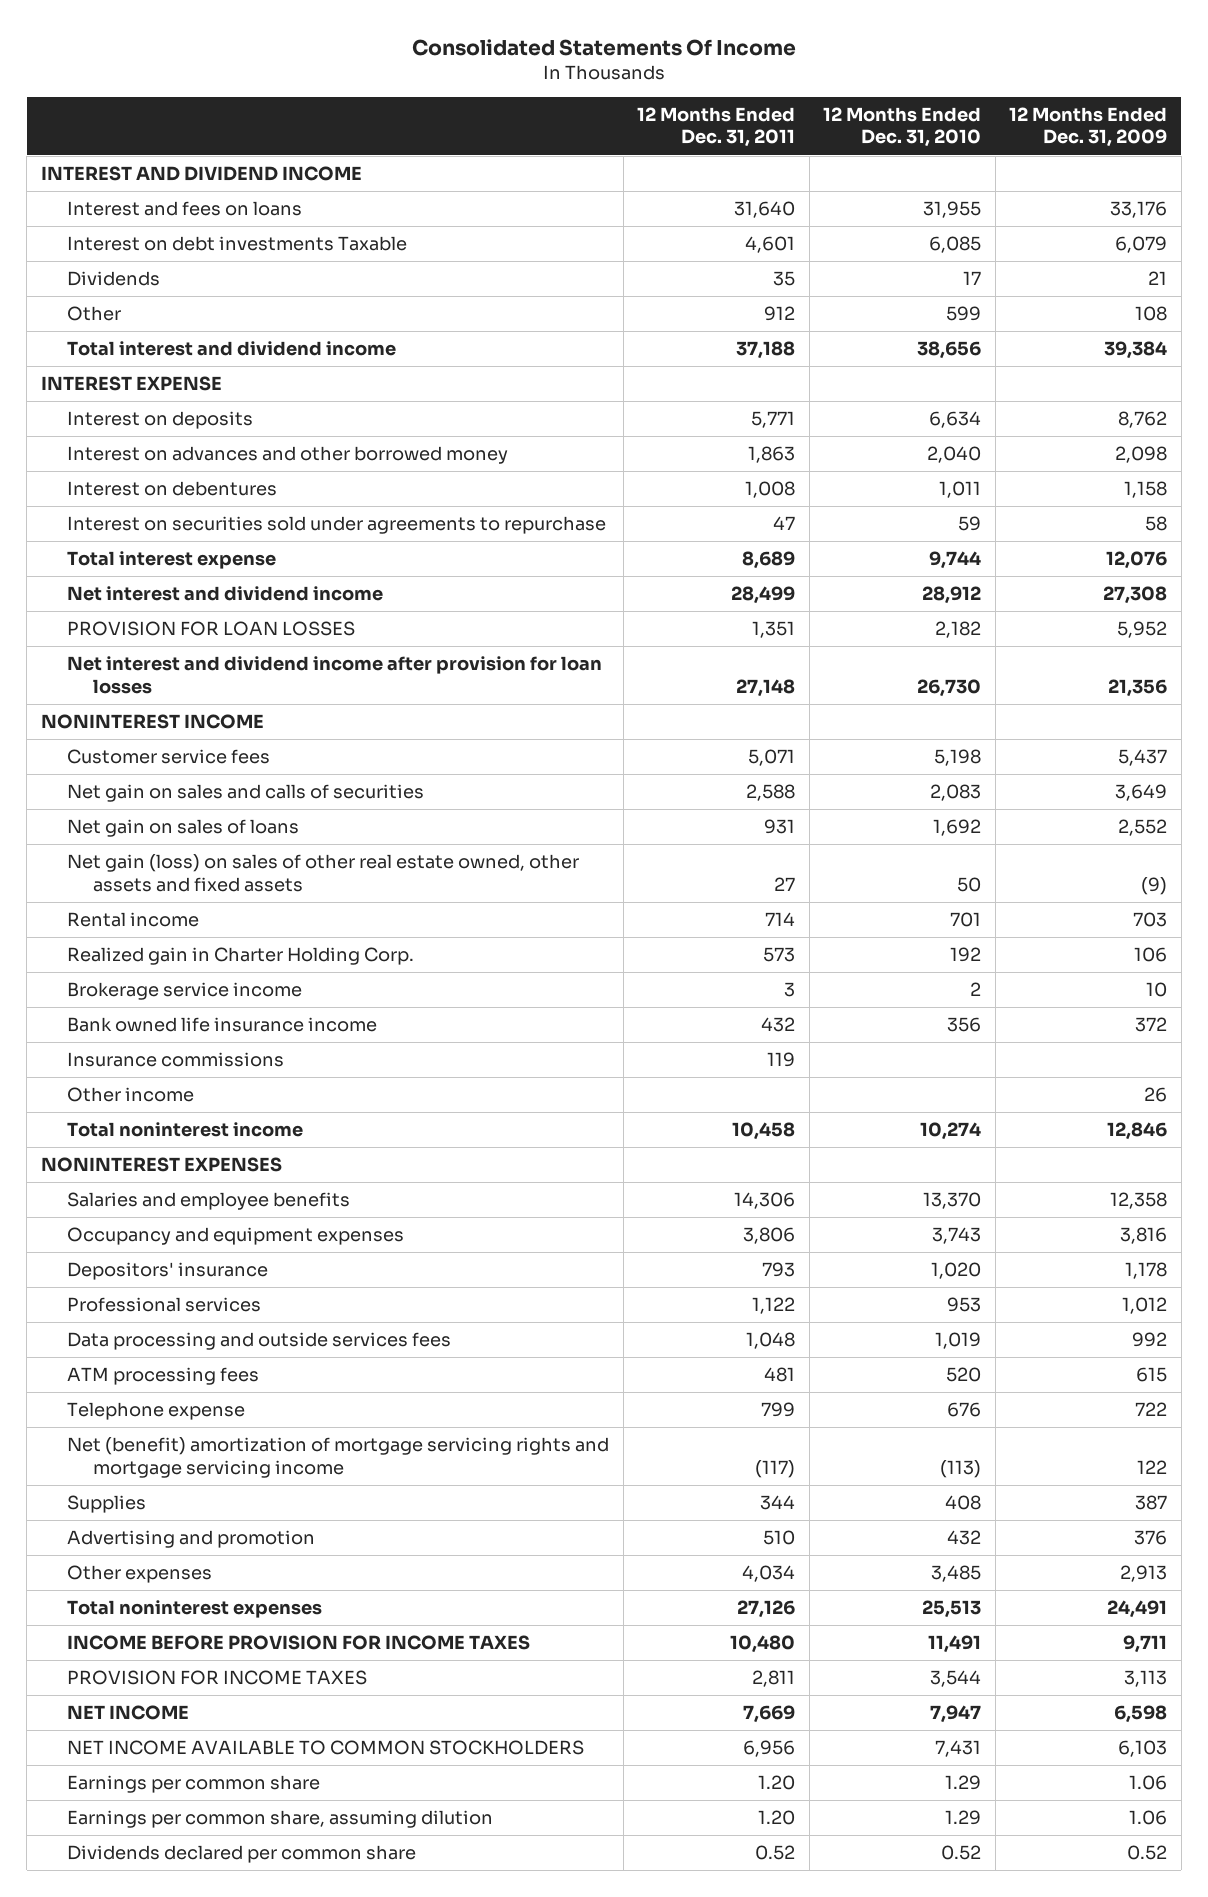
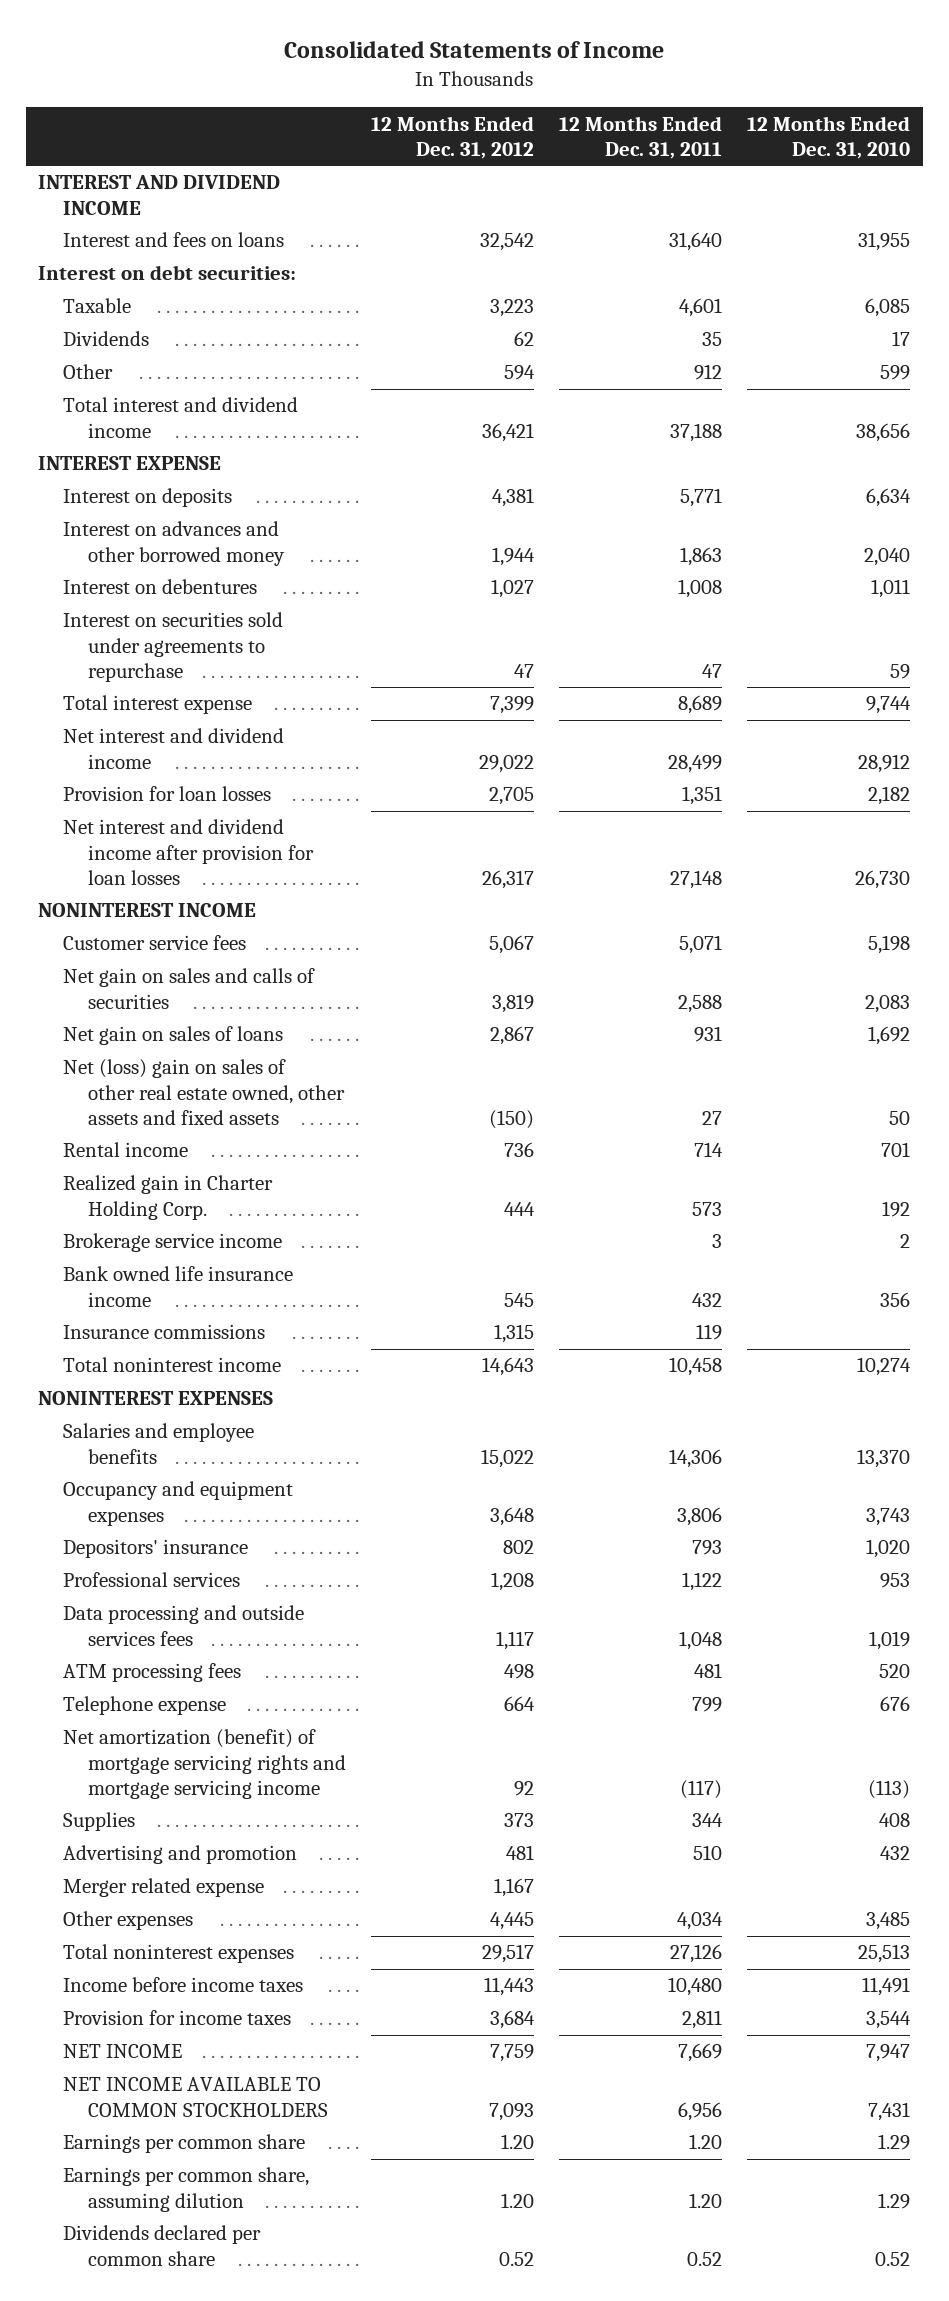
- Consolidated Statements Of Income
+ Consolidated Statements of Income
- | 12 Months Ended Dec. 31, 2011 | 12 Months Ended Dec. 31, 2010 | 12 Months Ended Dec. 31, 2009
+ | 12 Months Ended Dec. 31, 2012 | 12 Months Ended Dec. 31, 2011 | 12 Months Ended Dec. 31, 2010
- Interest on debt investments Taxable | 4,601 | 6,085 | 6,079
+ Interest on debt securities:
+ Taxable | 3,223 | 4,601 | 6,085
- PROVISION FOR LOAN LOSSES | 1,351 | 2,182 | 5,952
+ Provision for loan losses | 2,705 | 1,351 | 2,182
- Net gain (loss) on sales of other real estate owned, other assets and fixed assets | 27 | 50 | (9)
+ Net (loss) gain on sales of other real estate owned, other assets and fixed assets | (150) | 27 | 50
- Other income | | | 26
- Net (benefit) amortization of mortgage servicing rights and mortgage servicing income | (117) | (113) | 122
+ Net amortization (benefit) of mortgage servicing rights and mortgage servicing income | 92 | (117) | (113)
+ Merger related expense | 1,167 | |
- INCOME BEFORE PROVISION FOR INCOME TAXES | 10,480 | 11,491 | 9,711
- PROVISION FOR INCOME TAXES | 2,811 | 3,544 | 3,113
+ Income before income taxes | 11,443 | 10,480 | 11,491
+ Provision for income taxes | 3,684 | 2,811 | 3,544

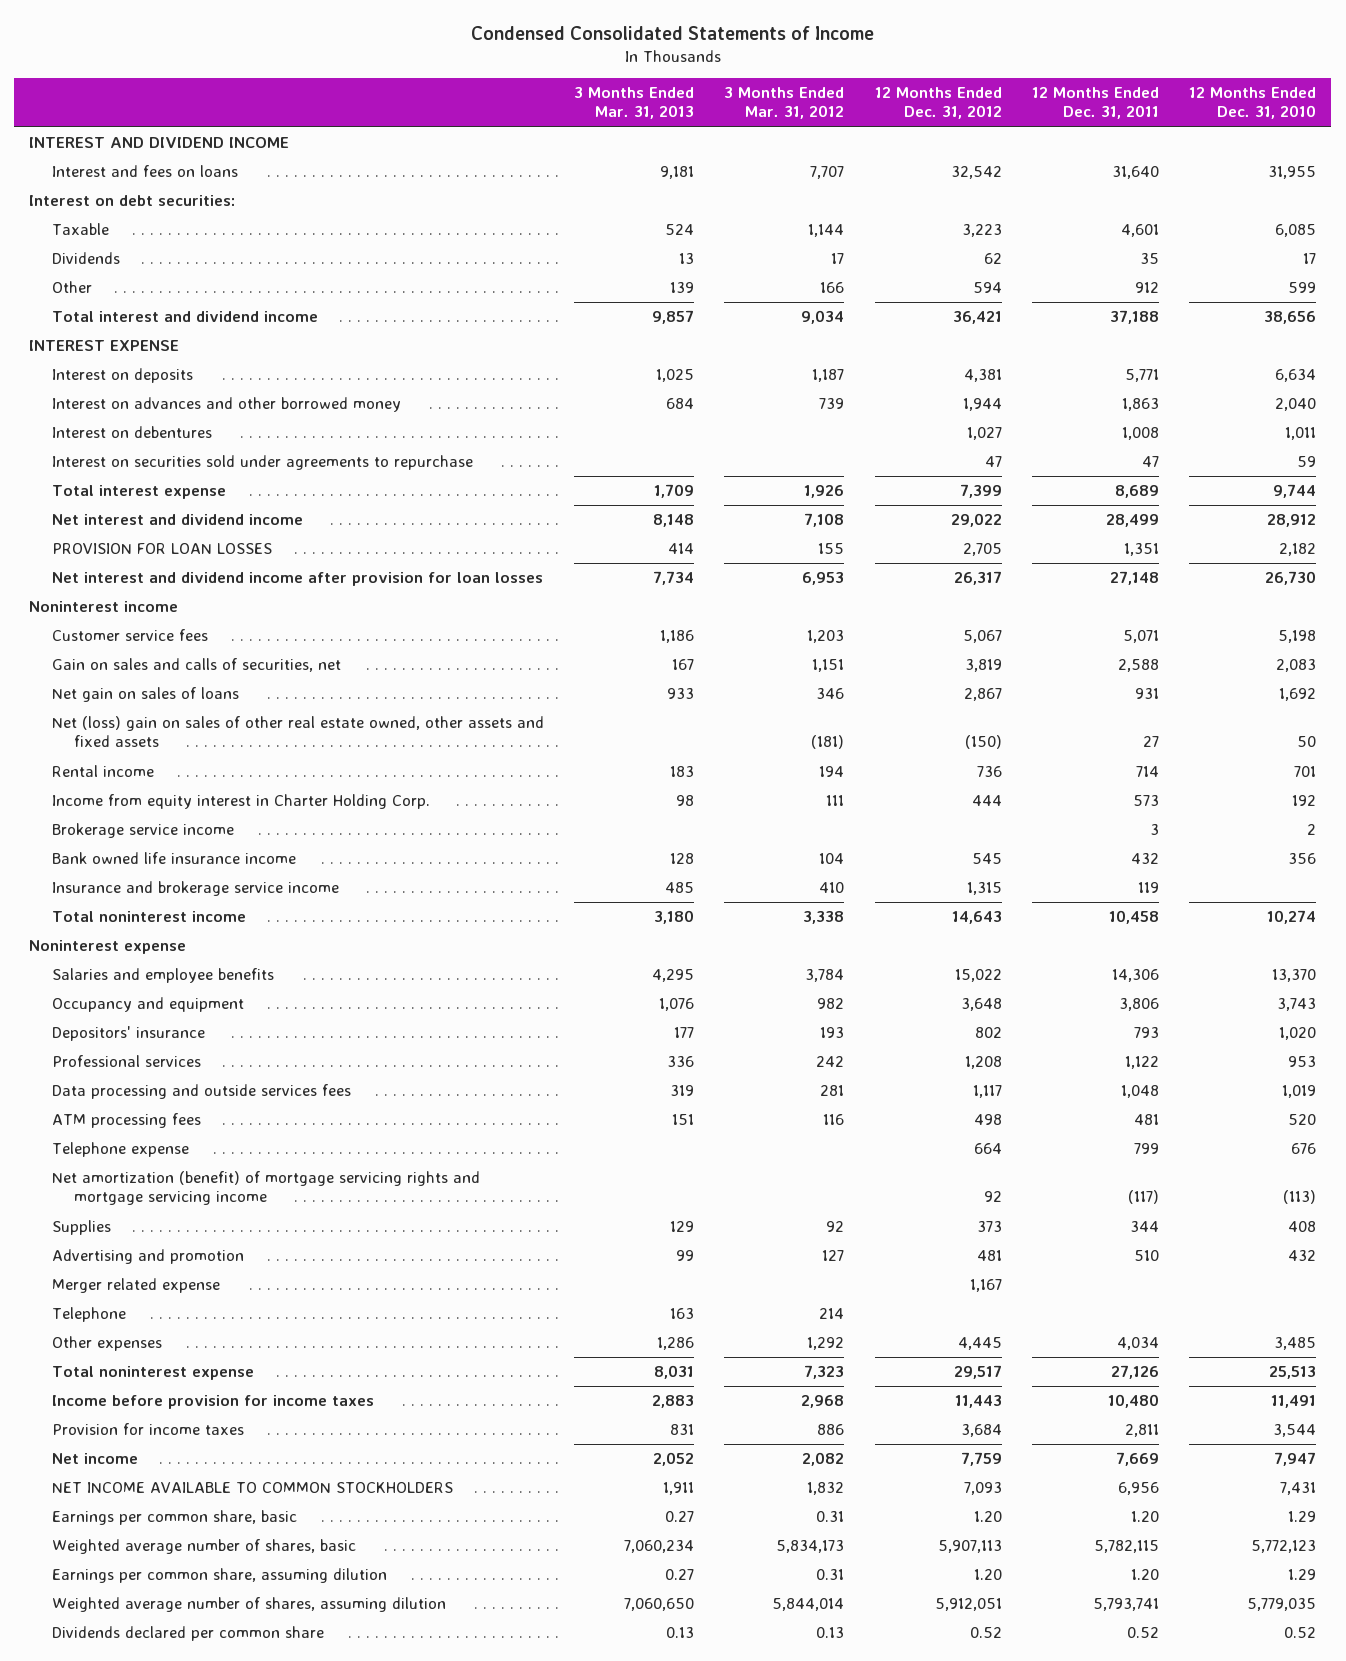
- Consolidated Statements of Income
+ Condensed Consolidated Statements of Income
- | 12 Months Ended Dec. 31, 2012 | 12 Months Ended Dec. 31, 2011 | 12 Months Ended Dec. 31, 2010
+ | 3 Months Ended Mar. 31, 2013 | 3 Months Ended Mar. 31, 2012 | 12 Months Ended Dec. 31, 2012 | 12 Months Ended Dec. 31, 2011 | 12 Months Ended Dec. 31, 2010
- Provision for loan losses | 2,705 | 1,351 | 2,182
+ PROVISION FOR LOAN LOSSES | 414 | 155 | 2,705 | 1,351 | 2,182
- NONINTEREST INCOME
+ Noninterest income
- Net gain on sales and calls of securities | 3,819 | 2,588 | 2,083
+ Gain on sales and calls of securities, net | 167 | 1,151 | 3,819 | 2,588 | 2,083
- Realized gain in Charter Holding Corp. | 444 | 573 | 192
+ Income from equity interest in Charter Holding Corp. | 98 | 111 | 444 | 573 | 192
- Insurance commissions | 1,315 | 119 |
+ Insurance and brokerage service income | 485 | 410 | 1,315 | 119 |
- NONINTEREST EXPENSES
+ Noninterest expense
- Occupancy and equipment expenses | 3,648 | 3,806 | 3,743
+ Occupancy and equipment | 1,076 | 982 | 3,648 | 3,806 | 3,743
+ Telephone | 163 | 214 | | |
- Total noninterest expenses | 29,517 | 27,126 | 25,513
- Income before income taxes | 11,443 | 10,480 | 11,491
+ Total noninterest expense | 8,031 | 7,323 | 29,517 | 27,126 | 25,513
+ Income before provision for income taxes | 2,883 | 2,968 | 11,443 | 10,480 | 11,491
- NET INCOME | 7,759 | 7,669 | 7,947
+ Net income | 2,052 | 2,082 | 7,759 | 7,669 | 7,947
- Earnings per common share | 1.20 | 1.20 | 1.29
+ Earnings per common share, basic | 0.27 | 0.31 | 1.20 | 1.20 | 1.29
+ Weighted average number of shares, basic | 7,060,234 | 5,834,173 | 5,907,113 | 5,782,115 | 5,772,123
+ Weighted average number of shares, assuming dilution | 7,060,650 | 5,844,014 | 5,912,051 | 5,793,741 | 5,779,035

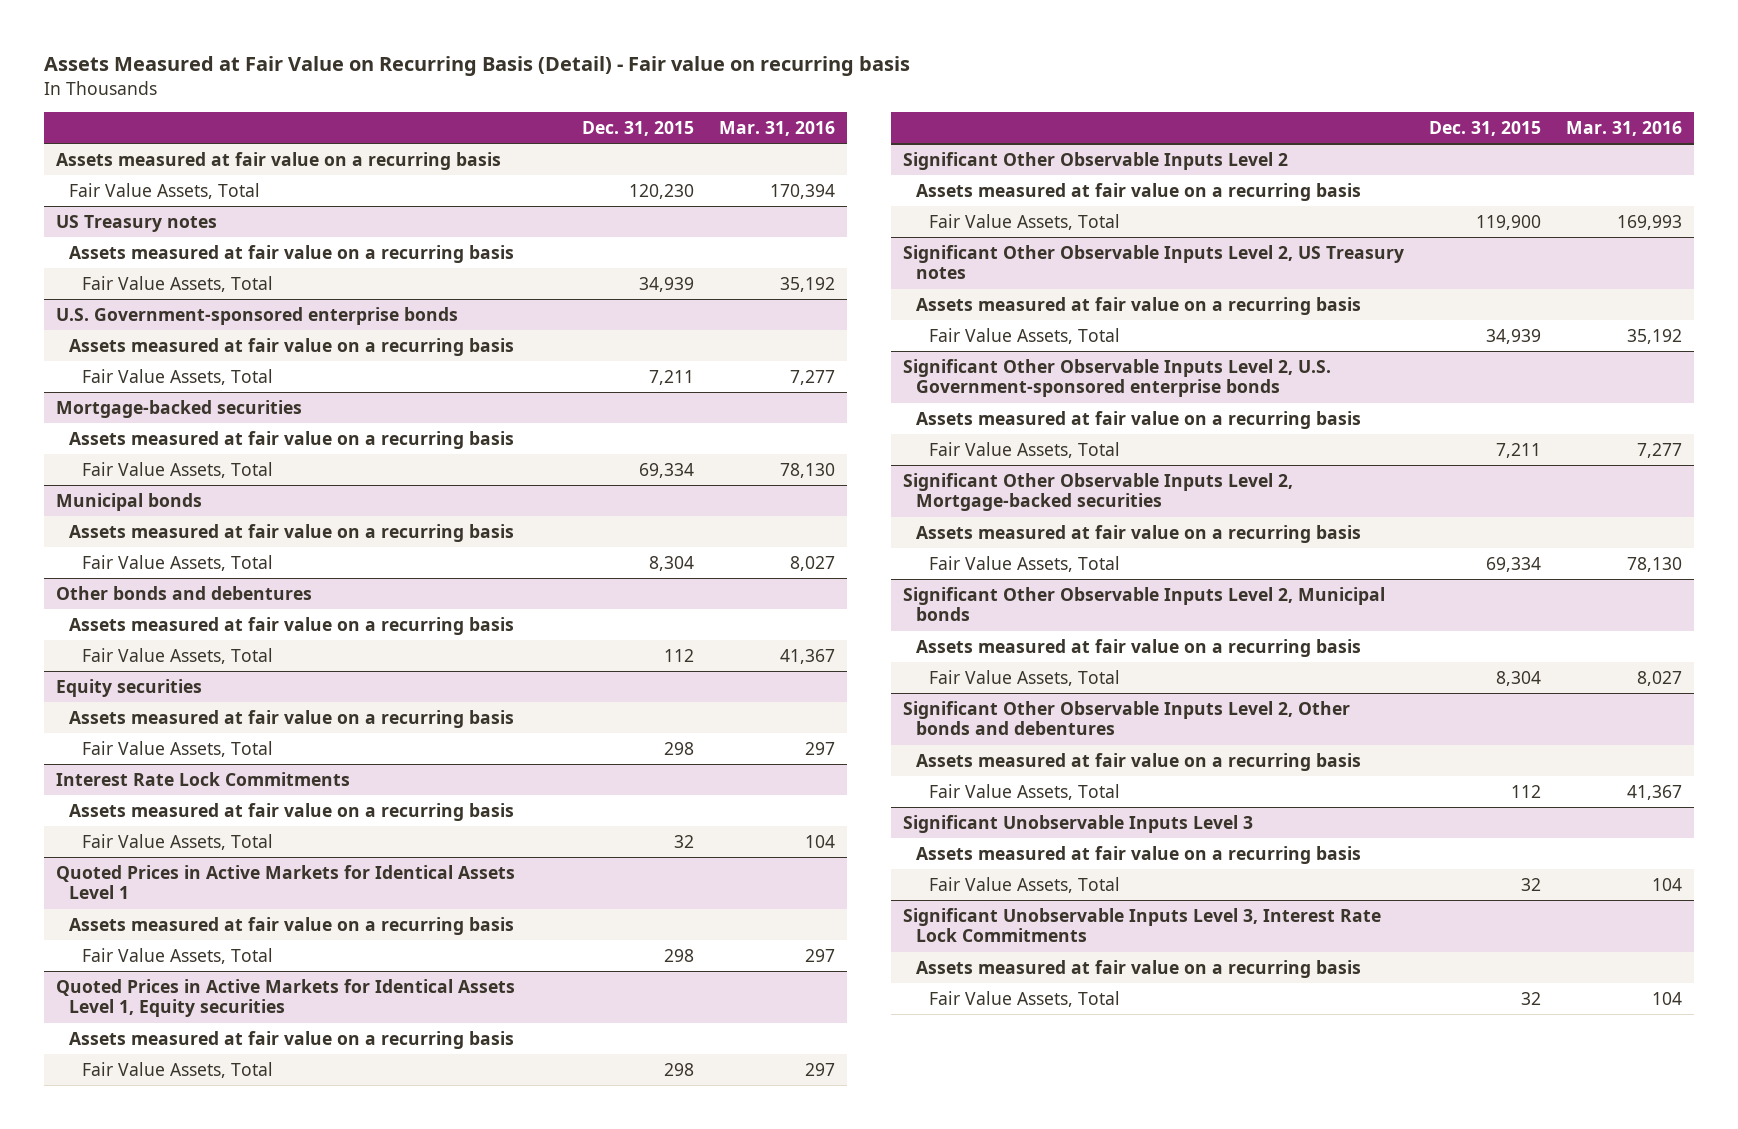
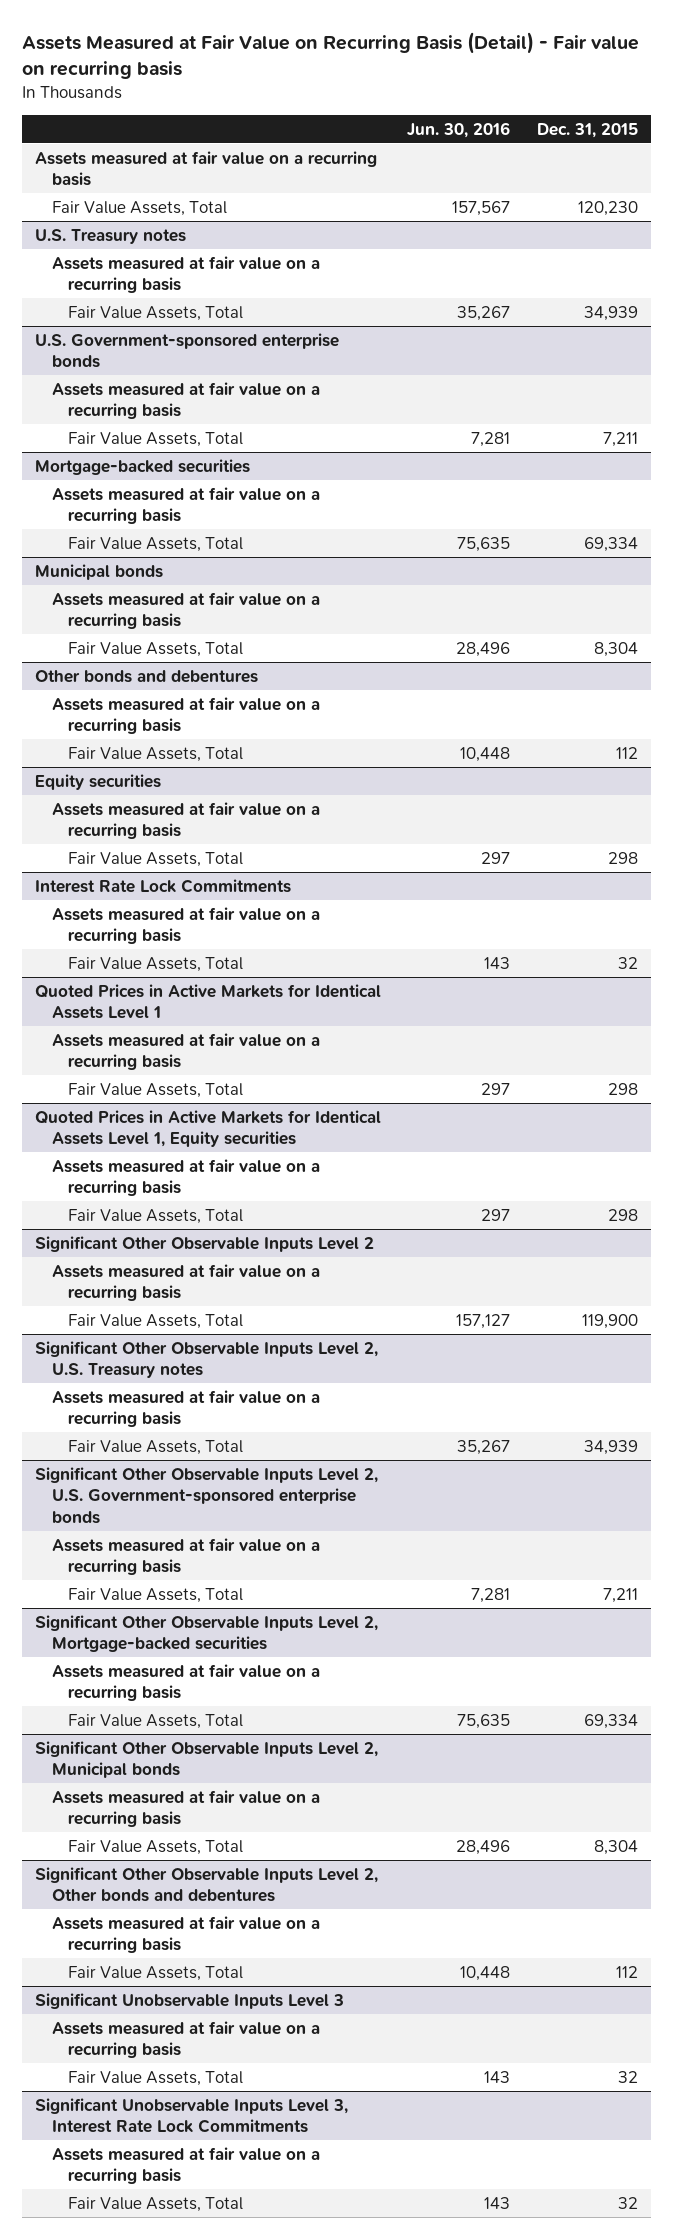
- | Dec. 31, 2015 | Mar. 31, 2016
+ | Jun. 30, 2016 | Dec. 31, 2015
- US Treasury notes
+ U.S. Treasury notes
- Significant Other Observable Inputs Level 2, US Treasury notes
+ Significant Other Observable Inputs Level 2, U.S. Treasury notes

